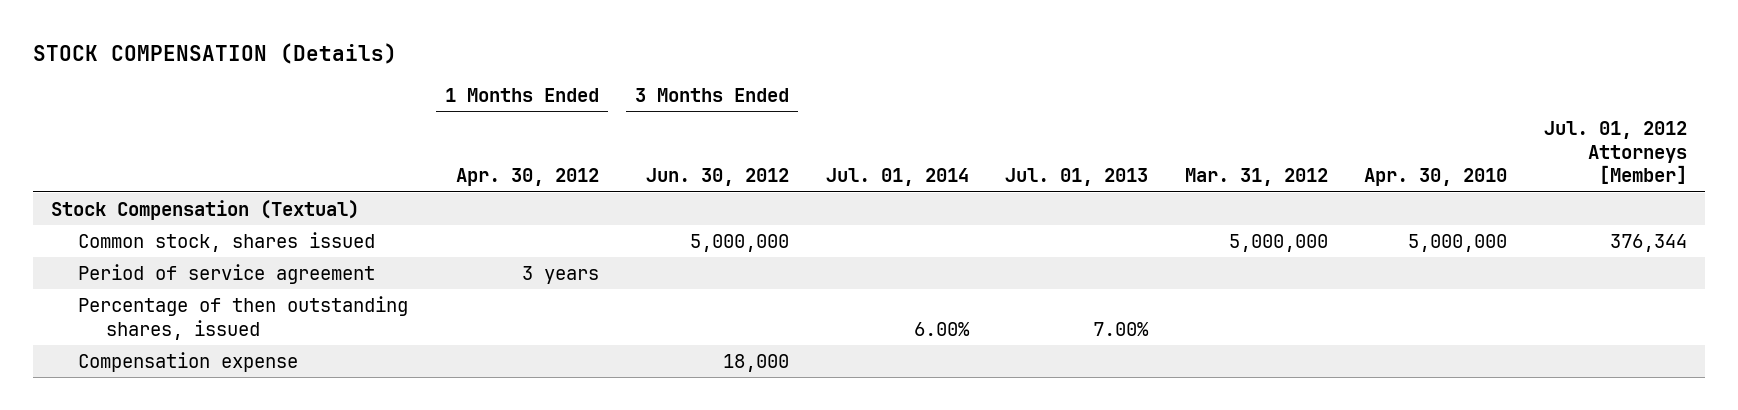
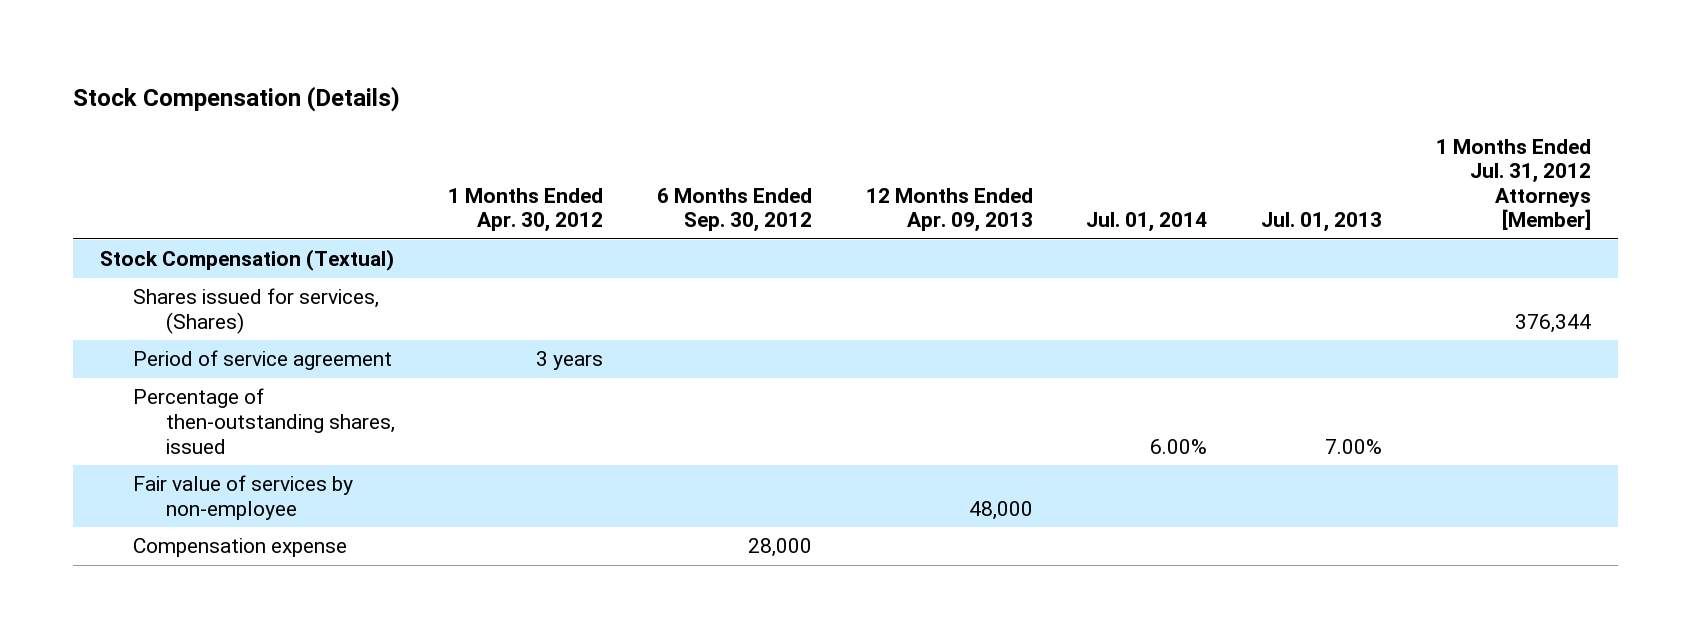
- STOCK COMPENSATION (Details)
+ Stock Compensation (Details)
- | 1 Months Ended Apr. 30, 2012 | 3 Months Ended Jun. 30, 2012 | Jul. 01, 2014 | Jul. 01, 2013 | Mar. 31, 2012 | Apr. 30, 2010 | Jul. 01, 2012 Attorneys [Member]
+ | 1 Months Ended Apr. 30, 2012 | 6 Months Ended Sep. 30, 2012 | 12 Months Ended Apr. 09, 2013 | Jul. 01, 2014 | Jul. 01, 2013 | 1 Months Ended Jul. 31, 2012 Attorneys [Member]
- Common stock, shares issued | | 5,000,000 | | | 5,000,000 | 5,000,000 | 376,344
+ Shares issued for services, (Shares) | | | | | | 376,344
- Percentage of then outstanding shares, issued | | | 6.00% | 7.00% | | |
+ Percentage of then-outstanding shares, issued | | | | 6.00% | 7.00% |
+ Fair value of services by non-employee | | | 48,000 | | |

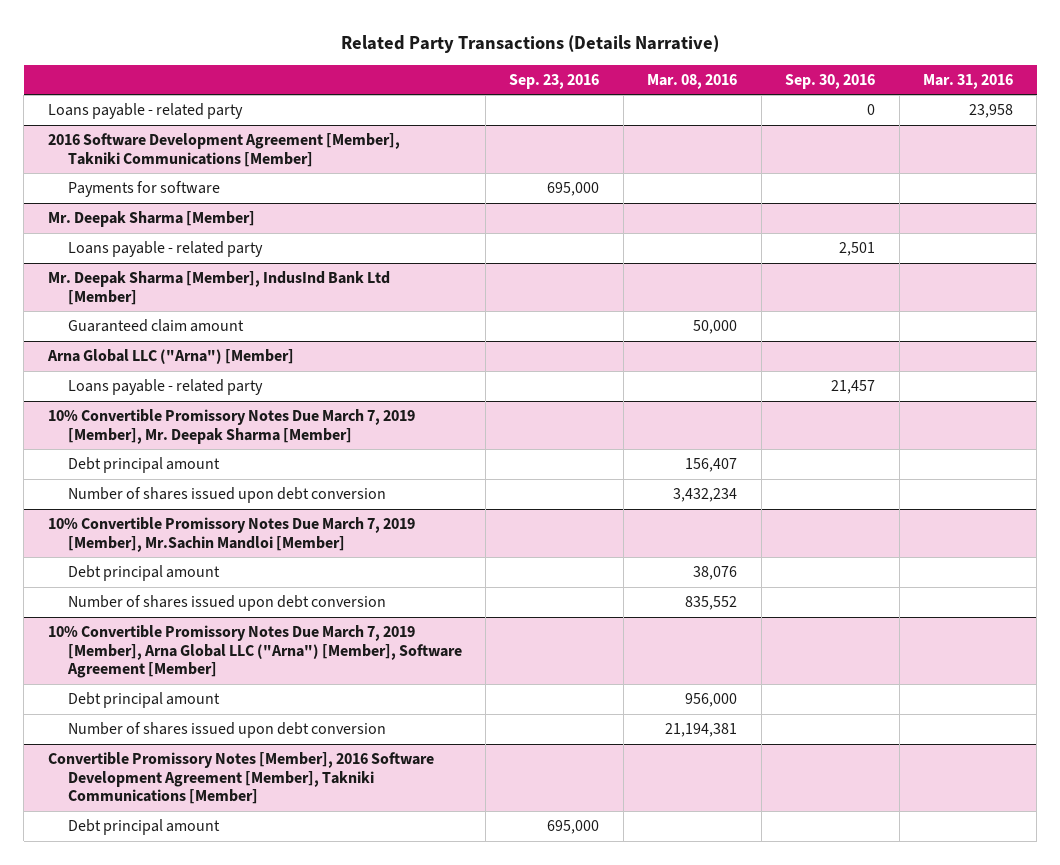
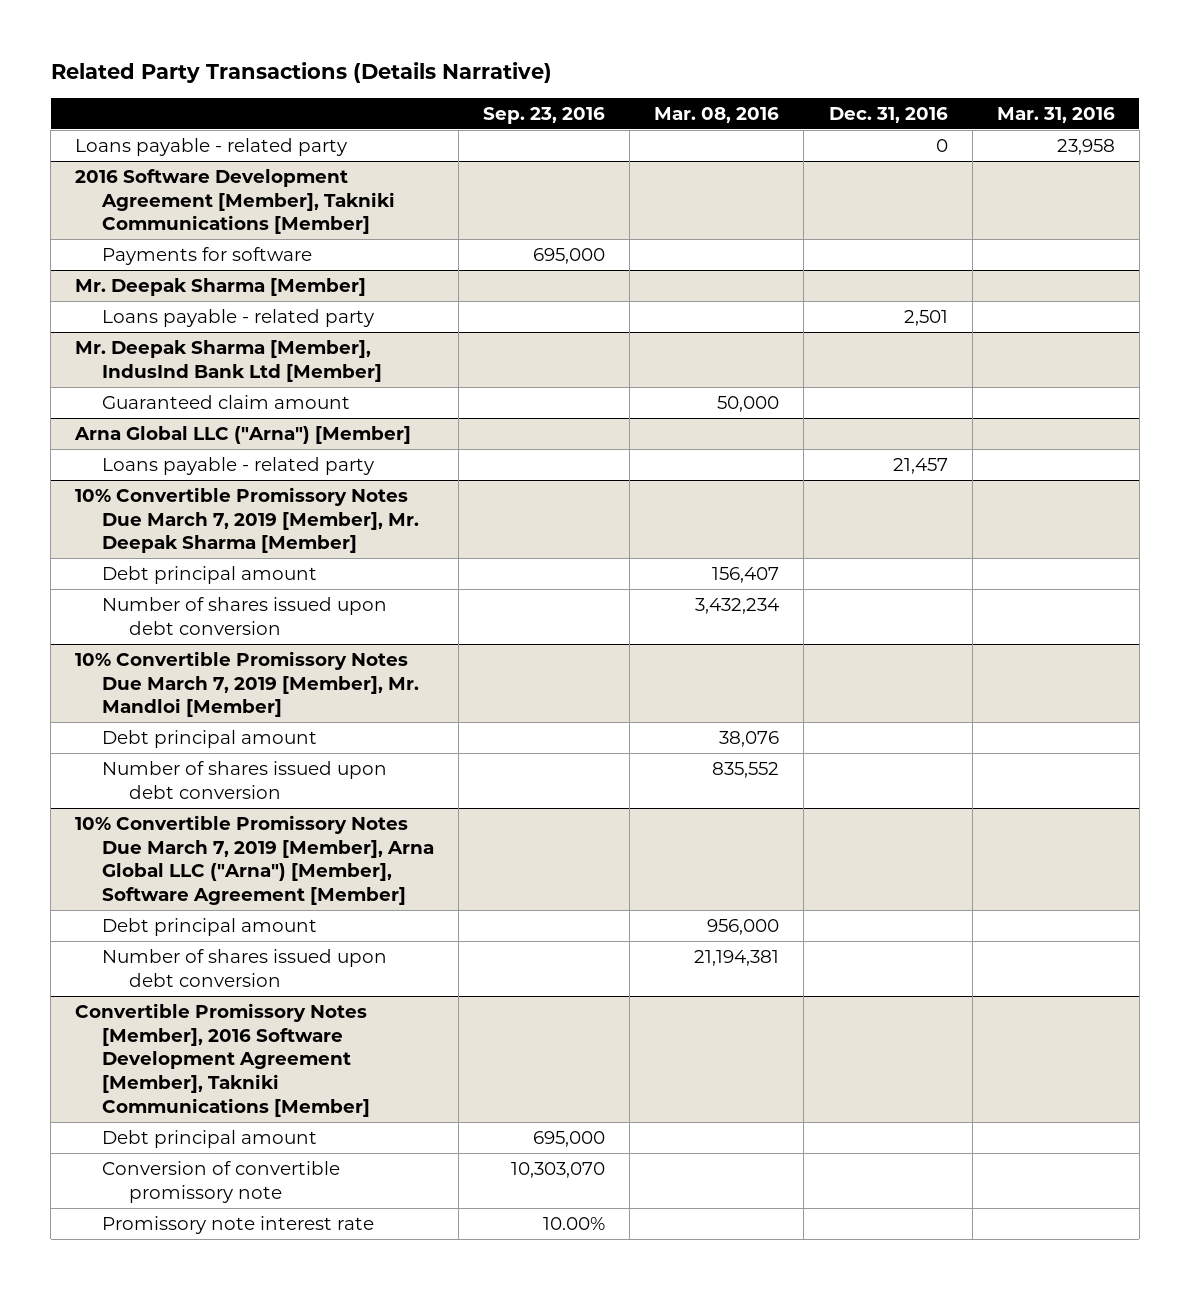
- | Sep. 23, 2016 | Mar. 08, 2016 | Sep. 30, 2016 | Mar. 31, 2016
+ | Sep. 23, 2016 | Mar. 08, 2016 | Dec. 31, 2016 | Mar. 31, 2016
- 10% Convertible Promissory Notes Due March 7, 2019 [Member], Mr.Sachin Mandloi [Member]
+ 10% Convertible Promissory Notes Due March 7, 2019 [Member], Mr. Mandloi [Member]
@ Convertible Promissory Notes [Member], 2016 Software Development Agreement [Member], Takniki Communications [Member]
+ Conversion of convertible promissory note | 10,303,070 | | |
+ Promissory note interest rate | 10.00% | | |

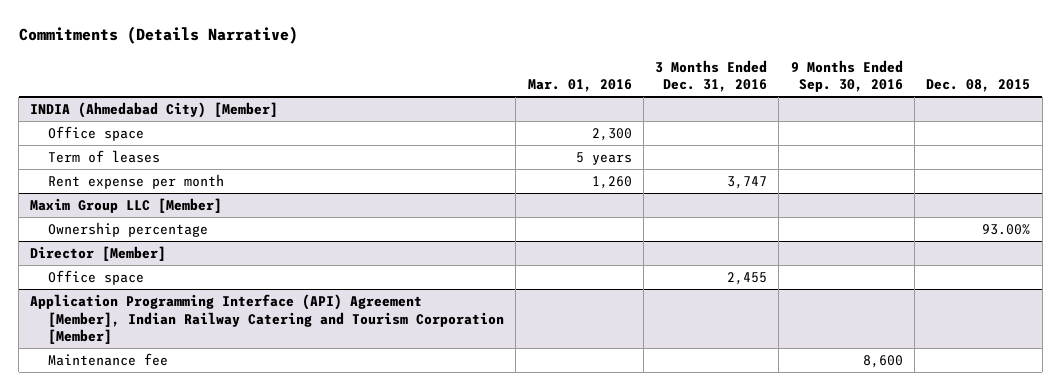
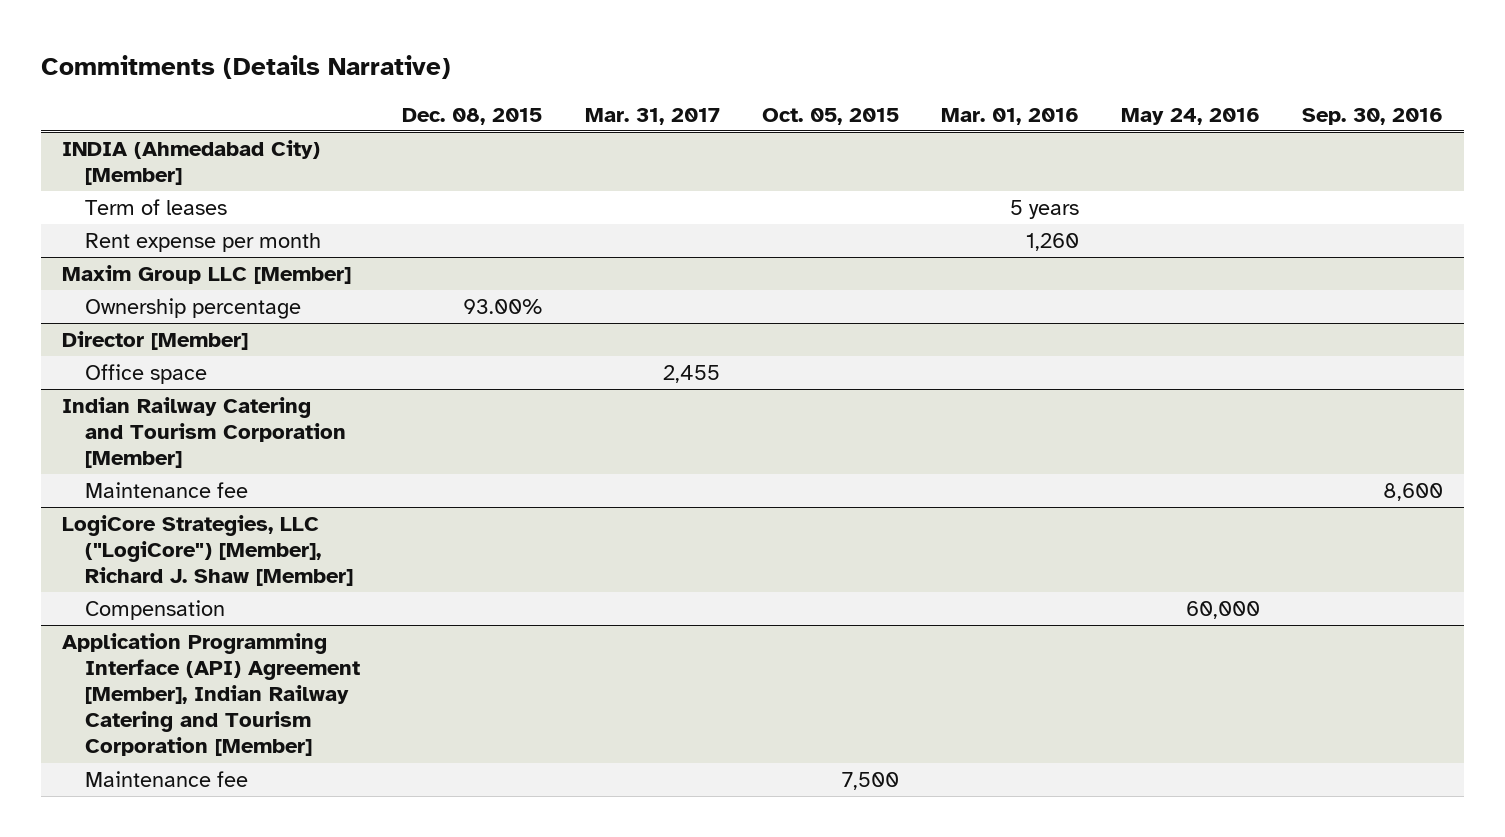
- | Mar. 01, 2016 | 3 Months Ended Dec. 31, 2016 | 9 Months Ended Sep. 30, 2016 | Dec. 08, 2015
+ | Dec. 08, 2015 | Mar. 31, 2017 | Oct. 05, 2015 | Mar. 01, 2016 | May 24, 2016 | Sep. 30, 2016
@ INDIA (Ahmedabad City) [Member]
- Office space | 2,300 | | |
+ Indian Railway Catering and Tourism Corporation [Member]
+ Maintenance fee | | | | | | 8,600
+ LogiCore Strategies, LLC ("LogiCore") [Member], Richard J. Shaw [Member]
+ Compensation | | | | | 60,000 |

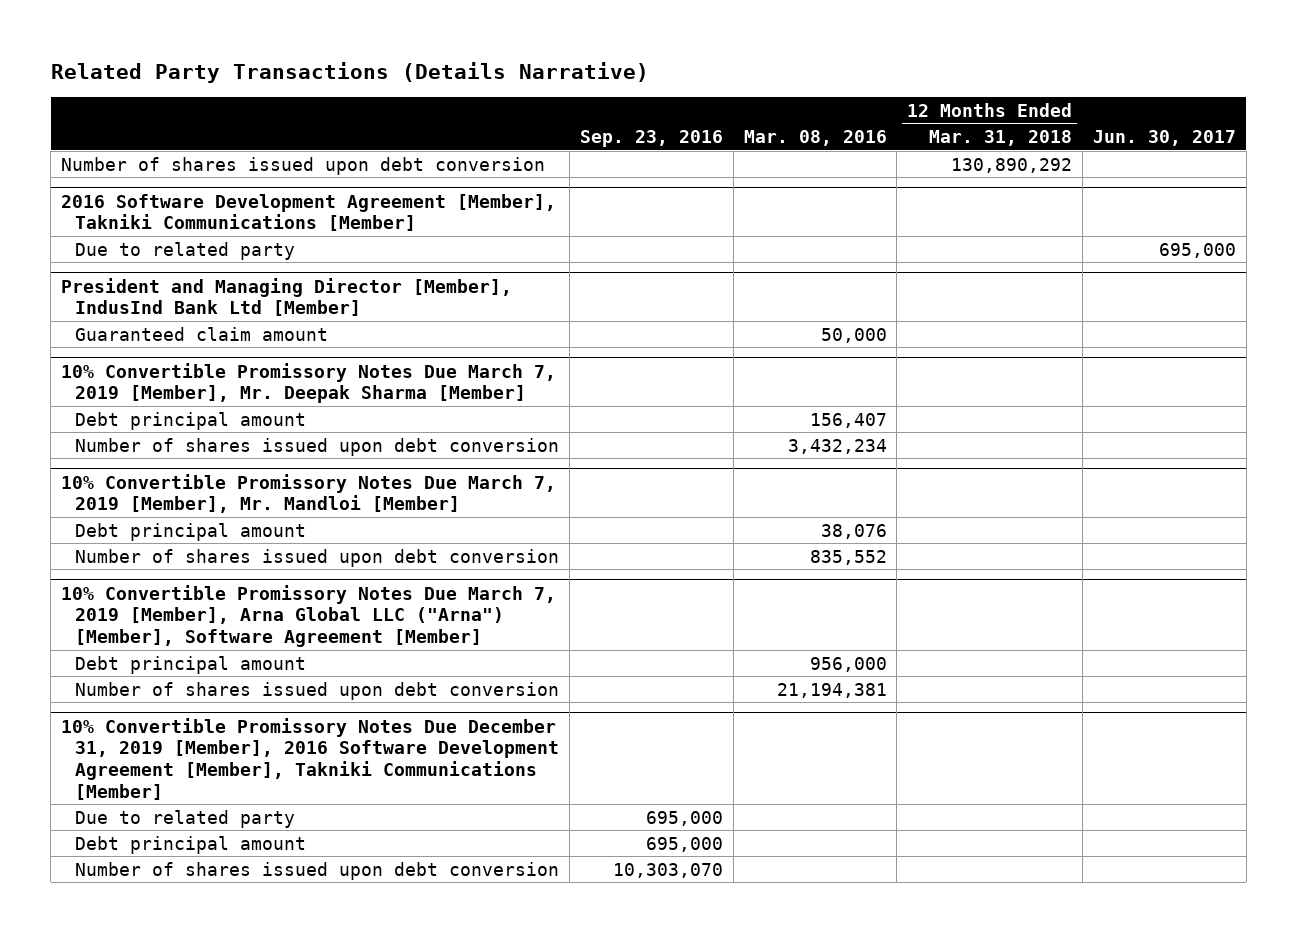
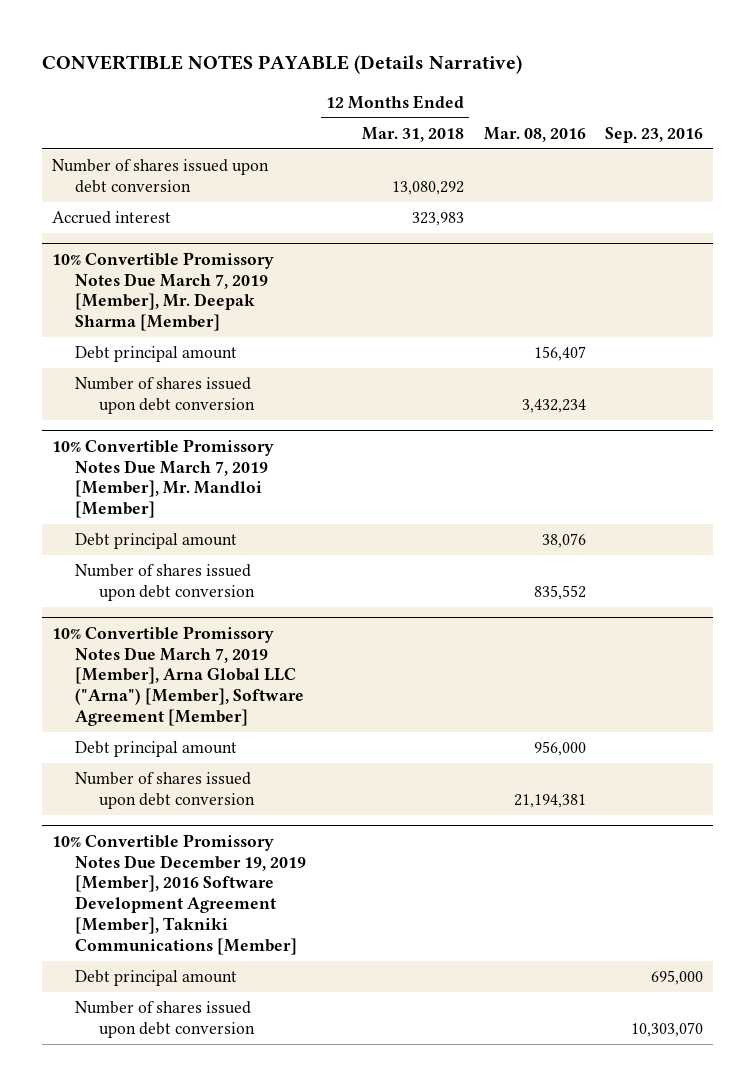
- Related Party Transactions (Details Narrative)
+ CONVERTIBLE NOTES PAYABLE (Details Narrative)
- | Sep. 23, 2016 | Mar. 08, 2016 | 12 Months Ended Mar. 31, 2018 | Jun. 30, 2017
+ | 12 Months Ended Mar. 31, 2018 | Mar. 08, 2016 | Sep. 23, 2016
- Number of shares issued upon debt conversion | | | 130,890,292 |
- 2016 Software Development Agreement [Member], Takniki Communications [Member]
- Due to related party | | | | 695,000
- President and Managing Director [Member], IndusInd Bank Ltd [Member]
- Guaranteed claim amount | | 50,000 | |
+ Number of shares issued upon debt conversion | 13,080,292 | |
+ Accrued interest | 323,983 | |
- 10% Convertible Promissory Notes Due December 31, 2019 [Member], 2016 Software Development Agreement [Member], Takniki Communications [Member]
- Due to related party | 695,000 | | |
+ 10% Convertible Promissory Notes Due December 19, 2019 [Member], 2016 Software Development Agreement [Member], Takniki Communications [Member]

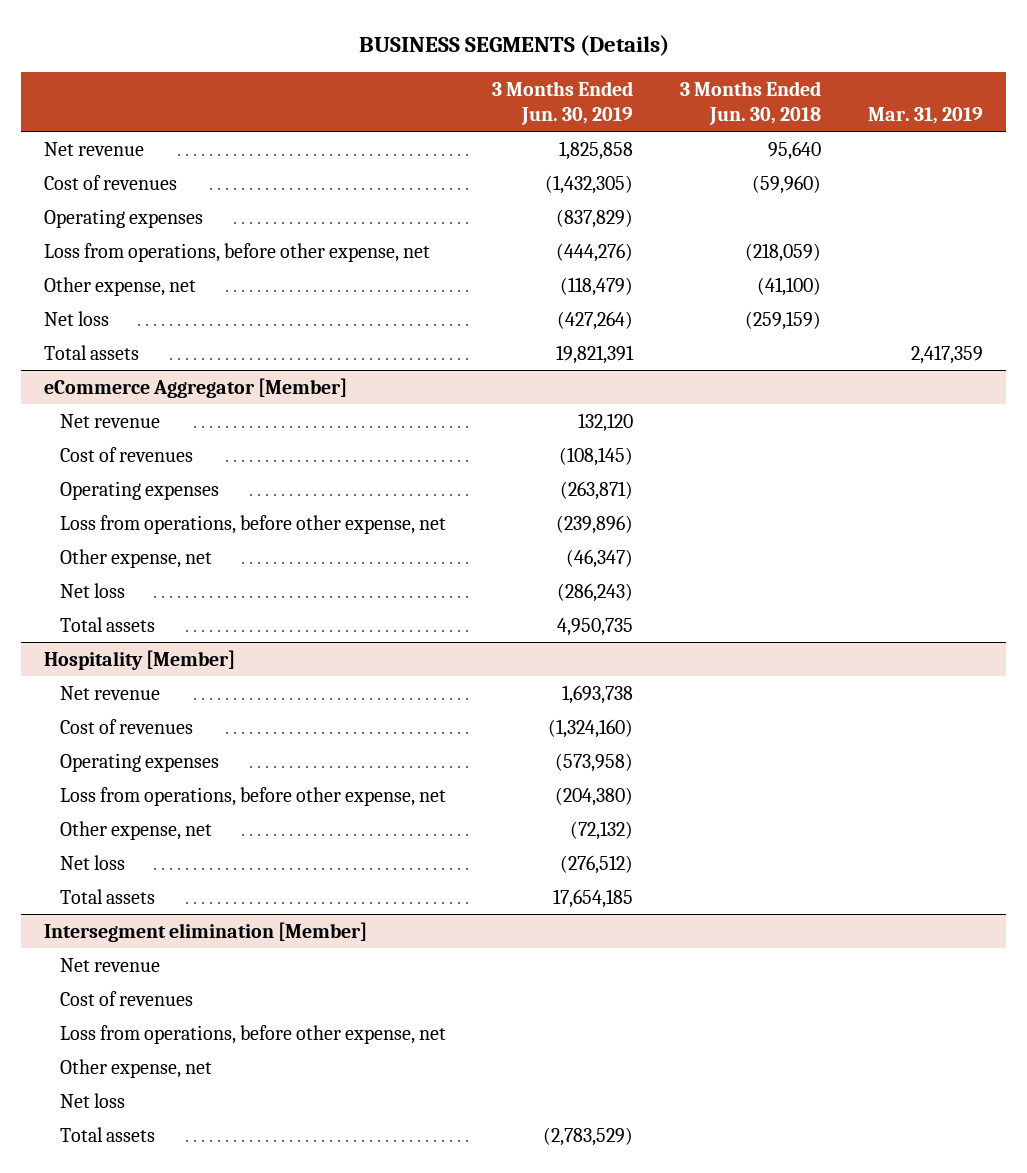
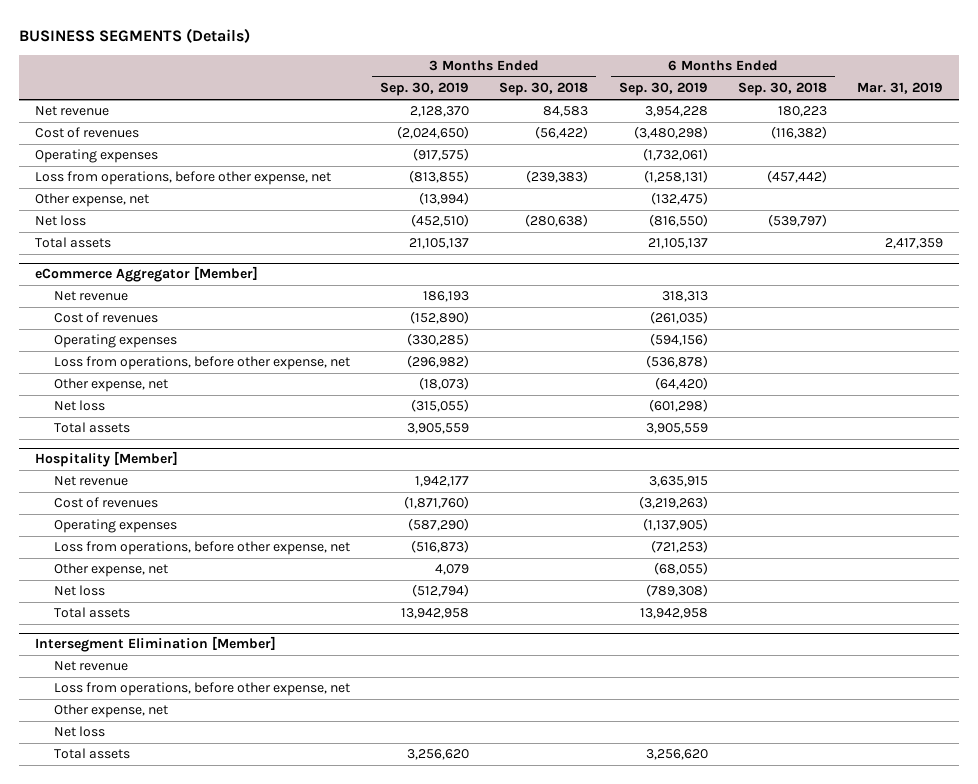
- | 3 Months Ended Jun. 30, 2019 | 3 Months Ended Jun. 30, 2018 | Mar. 31, 2019
+ | 3 Months Ended Sep. 30, 2019 | 3 Months Ended Sep. 30, 2018 | 6 Months Ended Sep. 30, 2019 | 6 Months Ended Sep. 30, 2018 | Mar. 31, 2019
- Intersegment elimination [Member]
+ Intersegment Elimination [Member]
- Cost of revenues

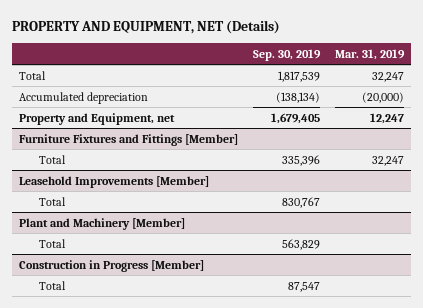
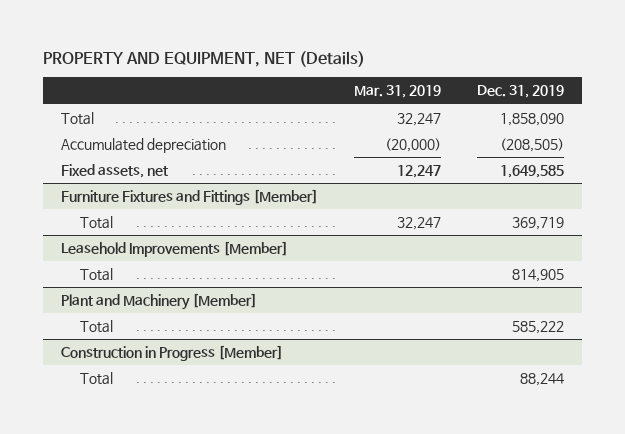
- | Sep. 30, 2019 | Mar. 31, 2019
+ | Mar. 31, 2019 | Dec. 31, 2019
- Property and Equipment, net | 1,679,405 | 12,247
+ Fixed assets, net | 12,247 | 1,649,585

